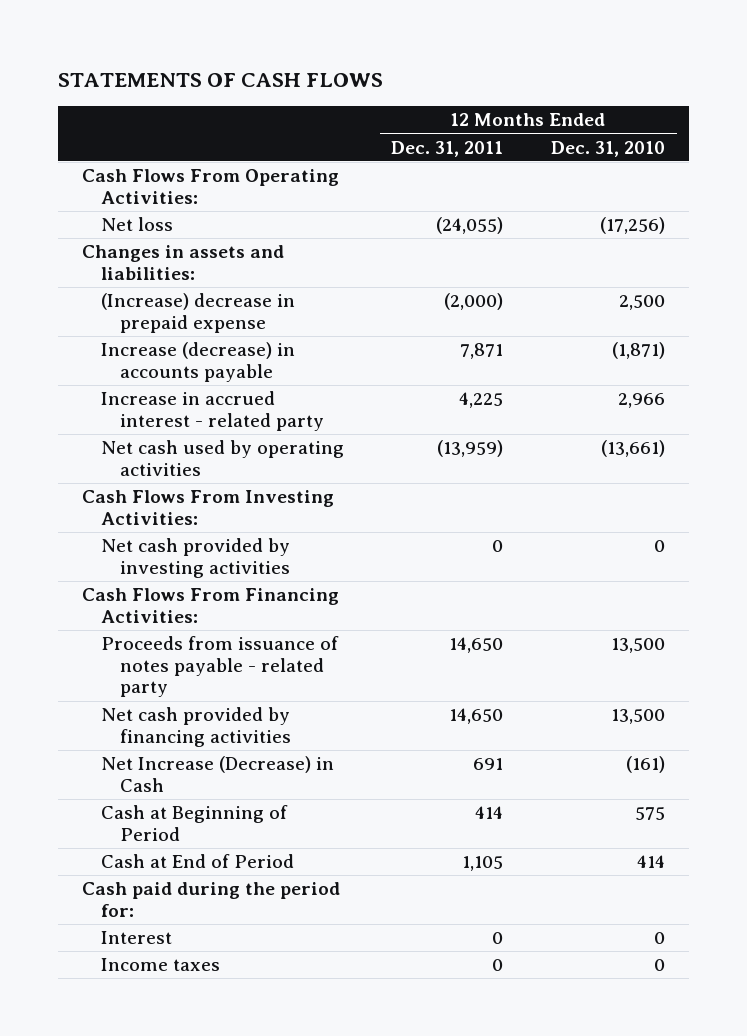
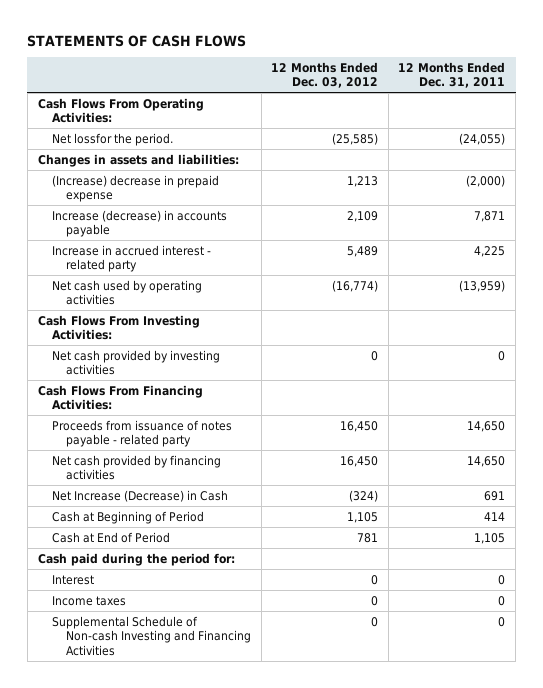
- | 12 Months Ended Dec. 31, 2011 | 12 Months Ended Dec. 31, 2010
+ | 12 Months Ended Dec. 03, 2012 | 12 Months Ended Dec. 31, 2011
- Net loss | (24,055) | (17,256)
+ Net lossfor the period. | (25,585) | (24,055)
+ Supplemental Schedule of Non-cash Investing and Financing Activities | 0 | 0

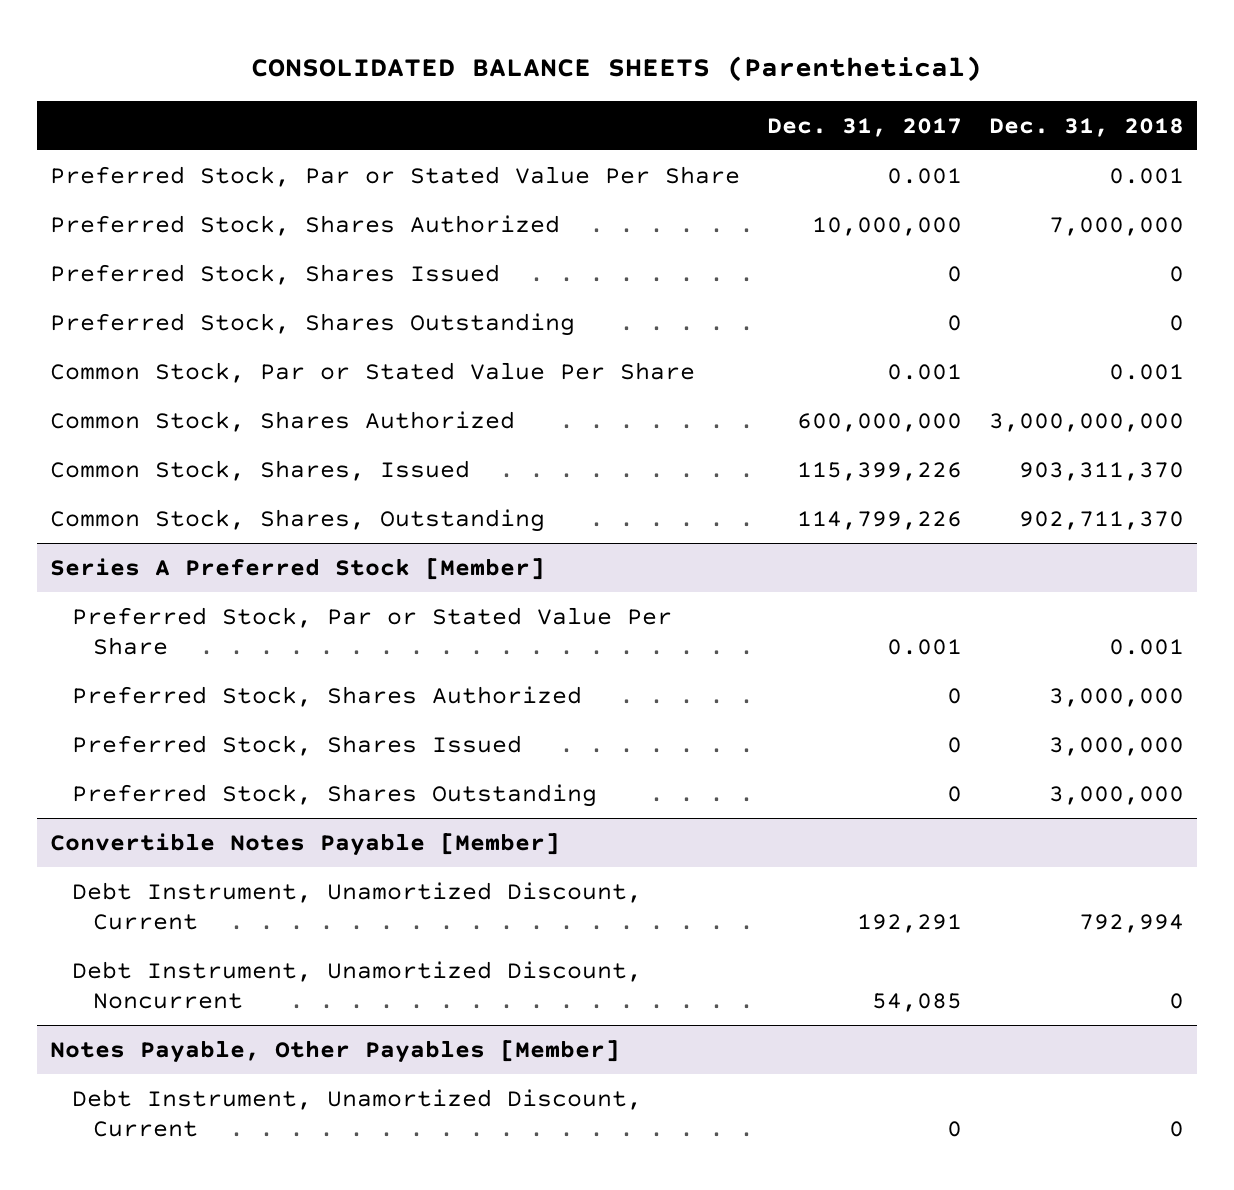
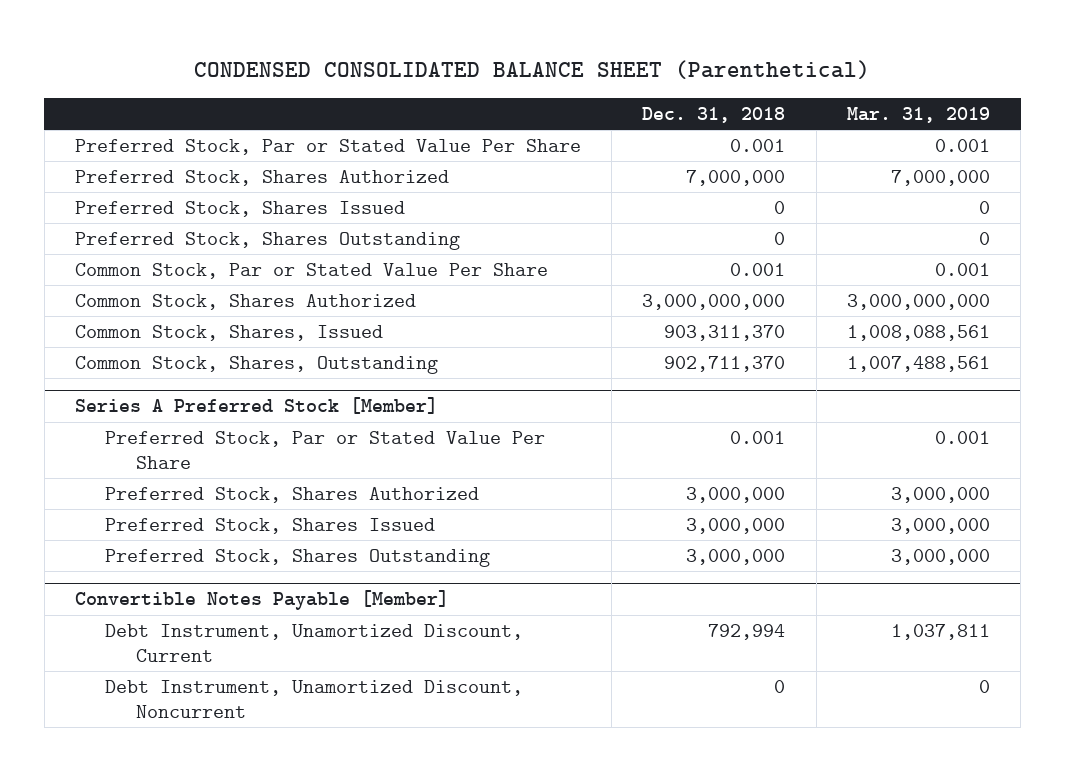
- CONSOLIDATED BALANCE SHEETS (Parenthetical)
+ CONDENSED CONSOLIDATED BALANCE SHEET (Parenthetical)
- | Dec. 31, 2017 | Dec. 31, 2018
+ | Dec. 31, 2018 | Mar. 31, 2019
- Notes Payable, Other Payables [Member]
- Debt Instrument, Unamortized Discount, Current | 0 | 0

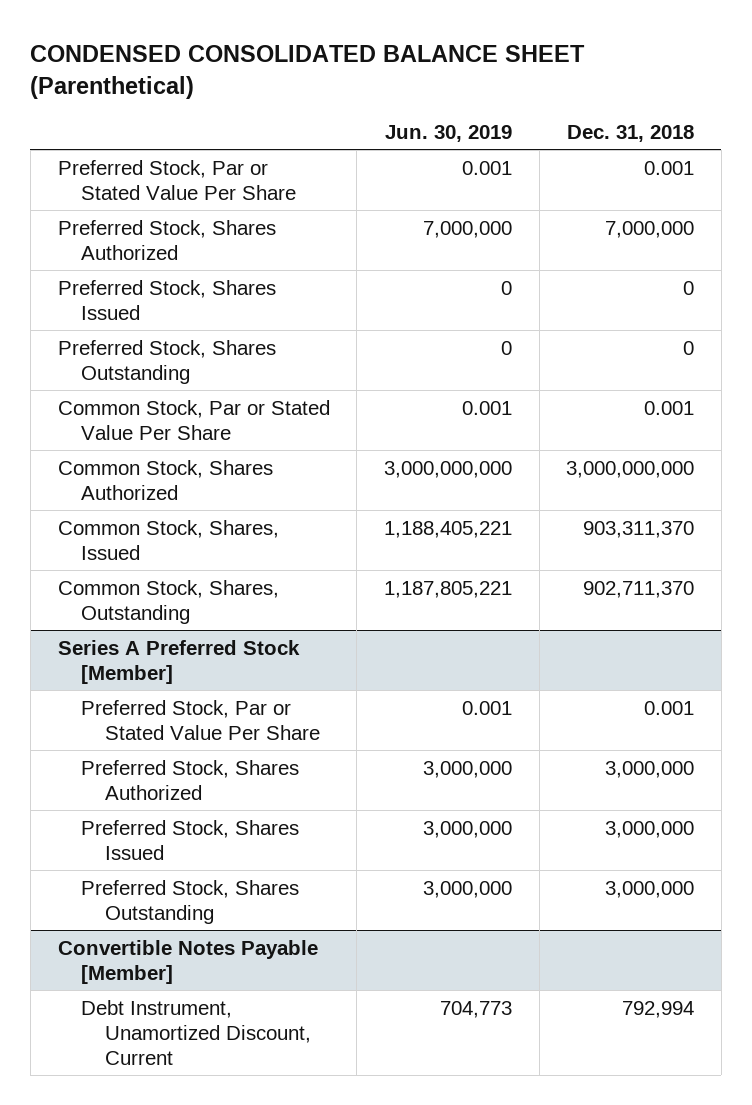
- | Dec. 31, 2018 | Mar. 31, 2019
+ | Jun. 30, 2019 | Dec. 31, 2018
@ Convertible Notes Payable [Member]
- Debt Instrument, Unamortized Discount, Noncurrent | 0 | 0

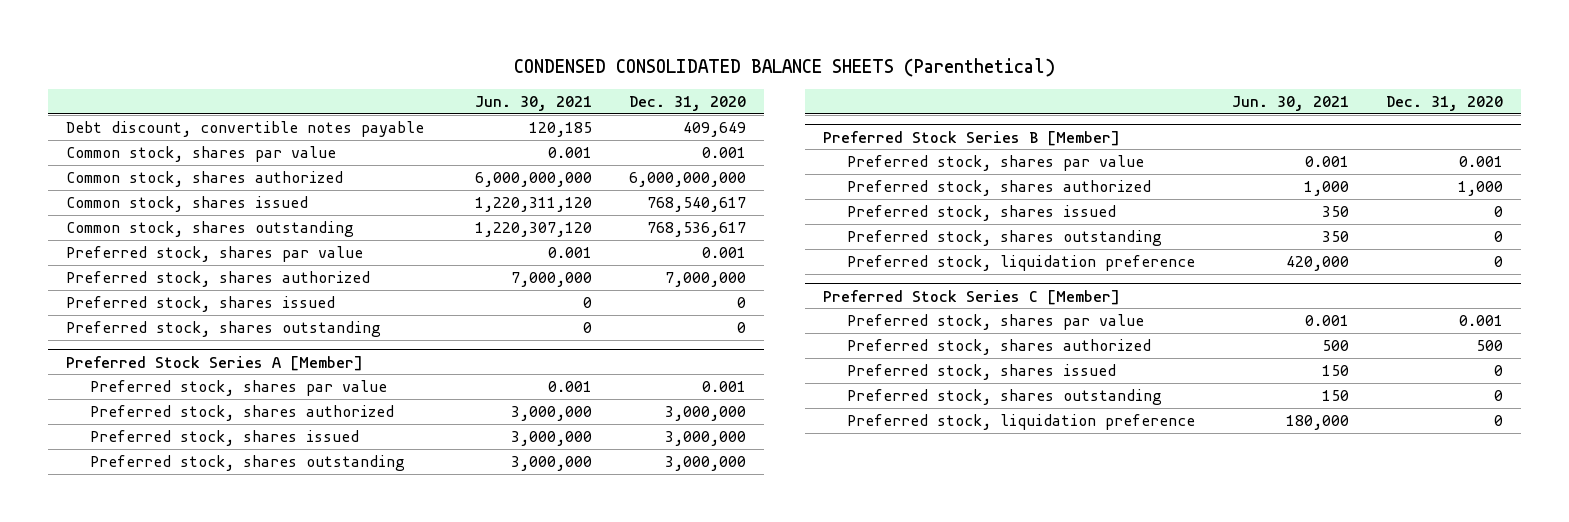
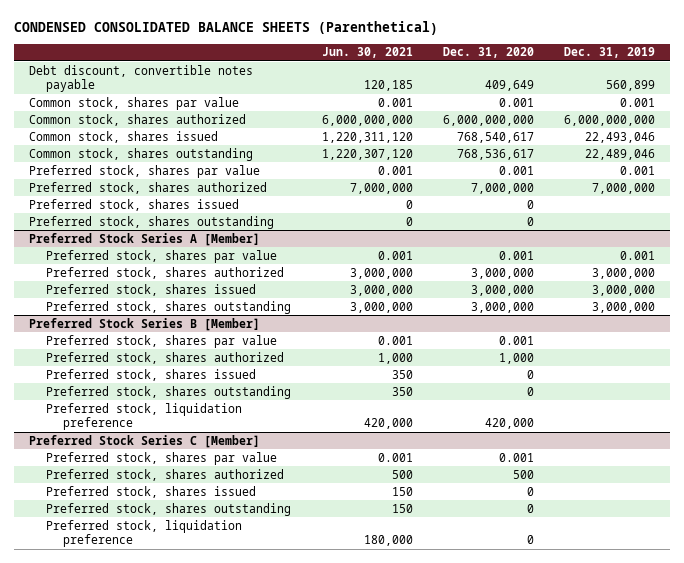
- | Jun. 30, 2021 | Dec. 31, 2020
+ | Jun. 30, 2021 | Dec. 31, 2020 | Dec. 31, 2019
@ Preferred Stock Series B [Member]
- Preferred stock, liquidation preference | 420,000 | 0
+ Preferred stock, liquidation preference | 420,000 | 420,000 |

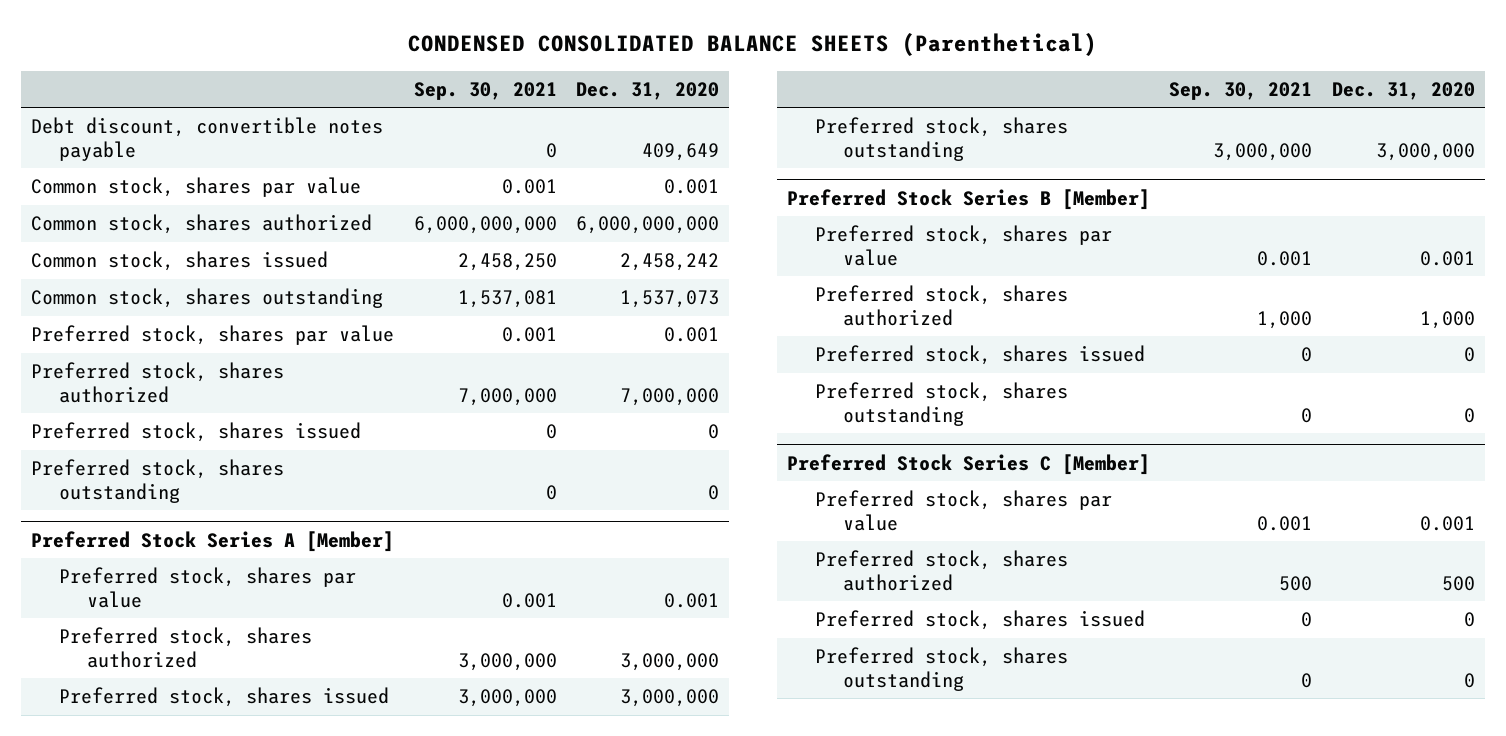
- | Jun. 30, 2021 | Dec. 31, 2020 | Dec. 31, 2019
+ | Sep. 30, 2021 | Dec. 31, 2020
- Common stock, shares issued | 1,220,311,120 | 768,540,617 | 22,493,046
- Common stock, shares outstanding | 1,220,307,120 | 768,536,617 | 22,489,046
+ Common stock, shares issued | 2,458,250 | 2,458,242
+ Common stock, shares outstanding | 1,537,081 | 1,537,073
@ Preferred Stock Series B [Member]
- Preferred stock, liquidation preference | 420,000 | 420,000 |
@ Preferred Stock Series C [Member]
- Preferred stock, liquidation preference | 180,000 | 0 |

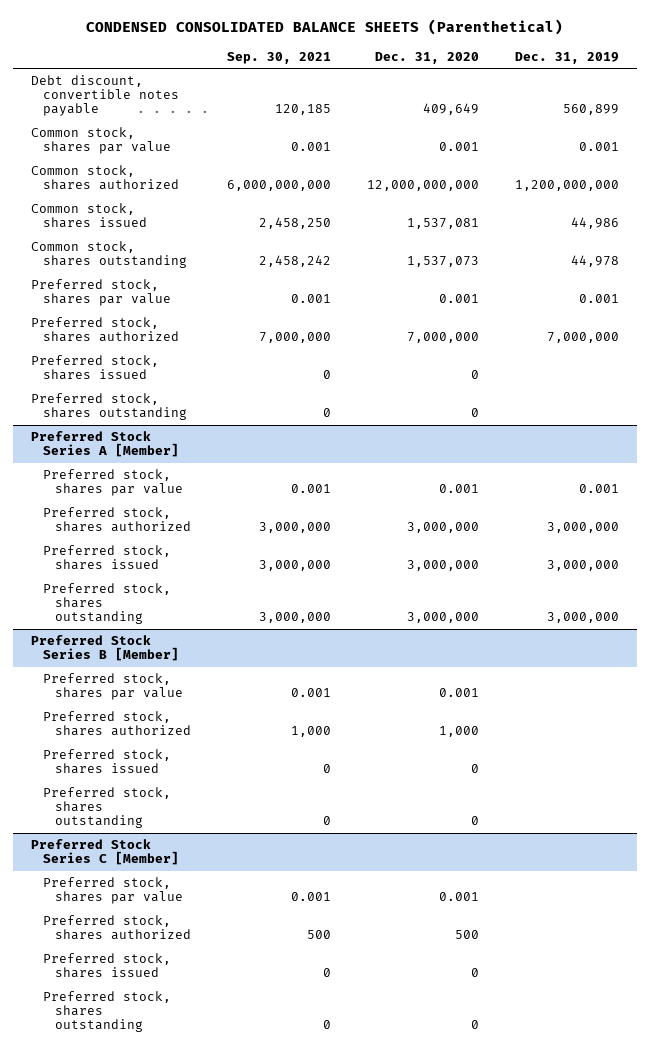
- | Sep. 30, 2021 | Dec. 31, 2020
+ | Sep. 30, 2021 | Dec. 31, 2020 | Dec. 31, 2019
- Debt discount, convertible notes payable | 0 | 409,649
+ Debt discount, convertible notes payable | 120,185 | 409,649 | 560,899
- Common stock, shares authorized | 6,000,000,000 | 6,000,000,000
- Common stock, shares issued | 2,458,250 | 2,458,242
- Common stock, shares outstanding | 1,537,081 | 1,537,073
+ Common stock, shares authorized | 6,000,000,000 | 12,000,000,000 | 1,200,000,000
+ Common stock, shares issued | 2,458,250 | 1,537,081 | 44,986
+ Common stock, shares outstanding | 2,458,242 | 1,537,073 | 44,978

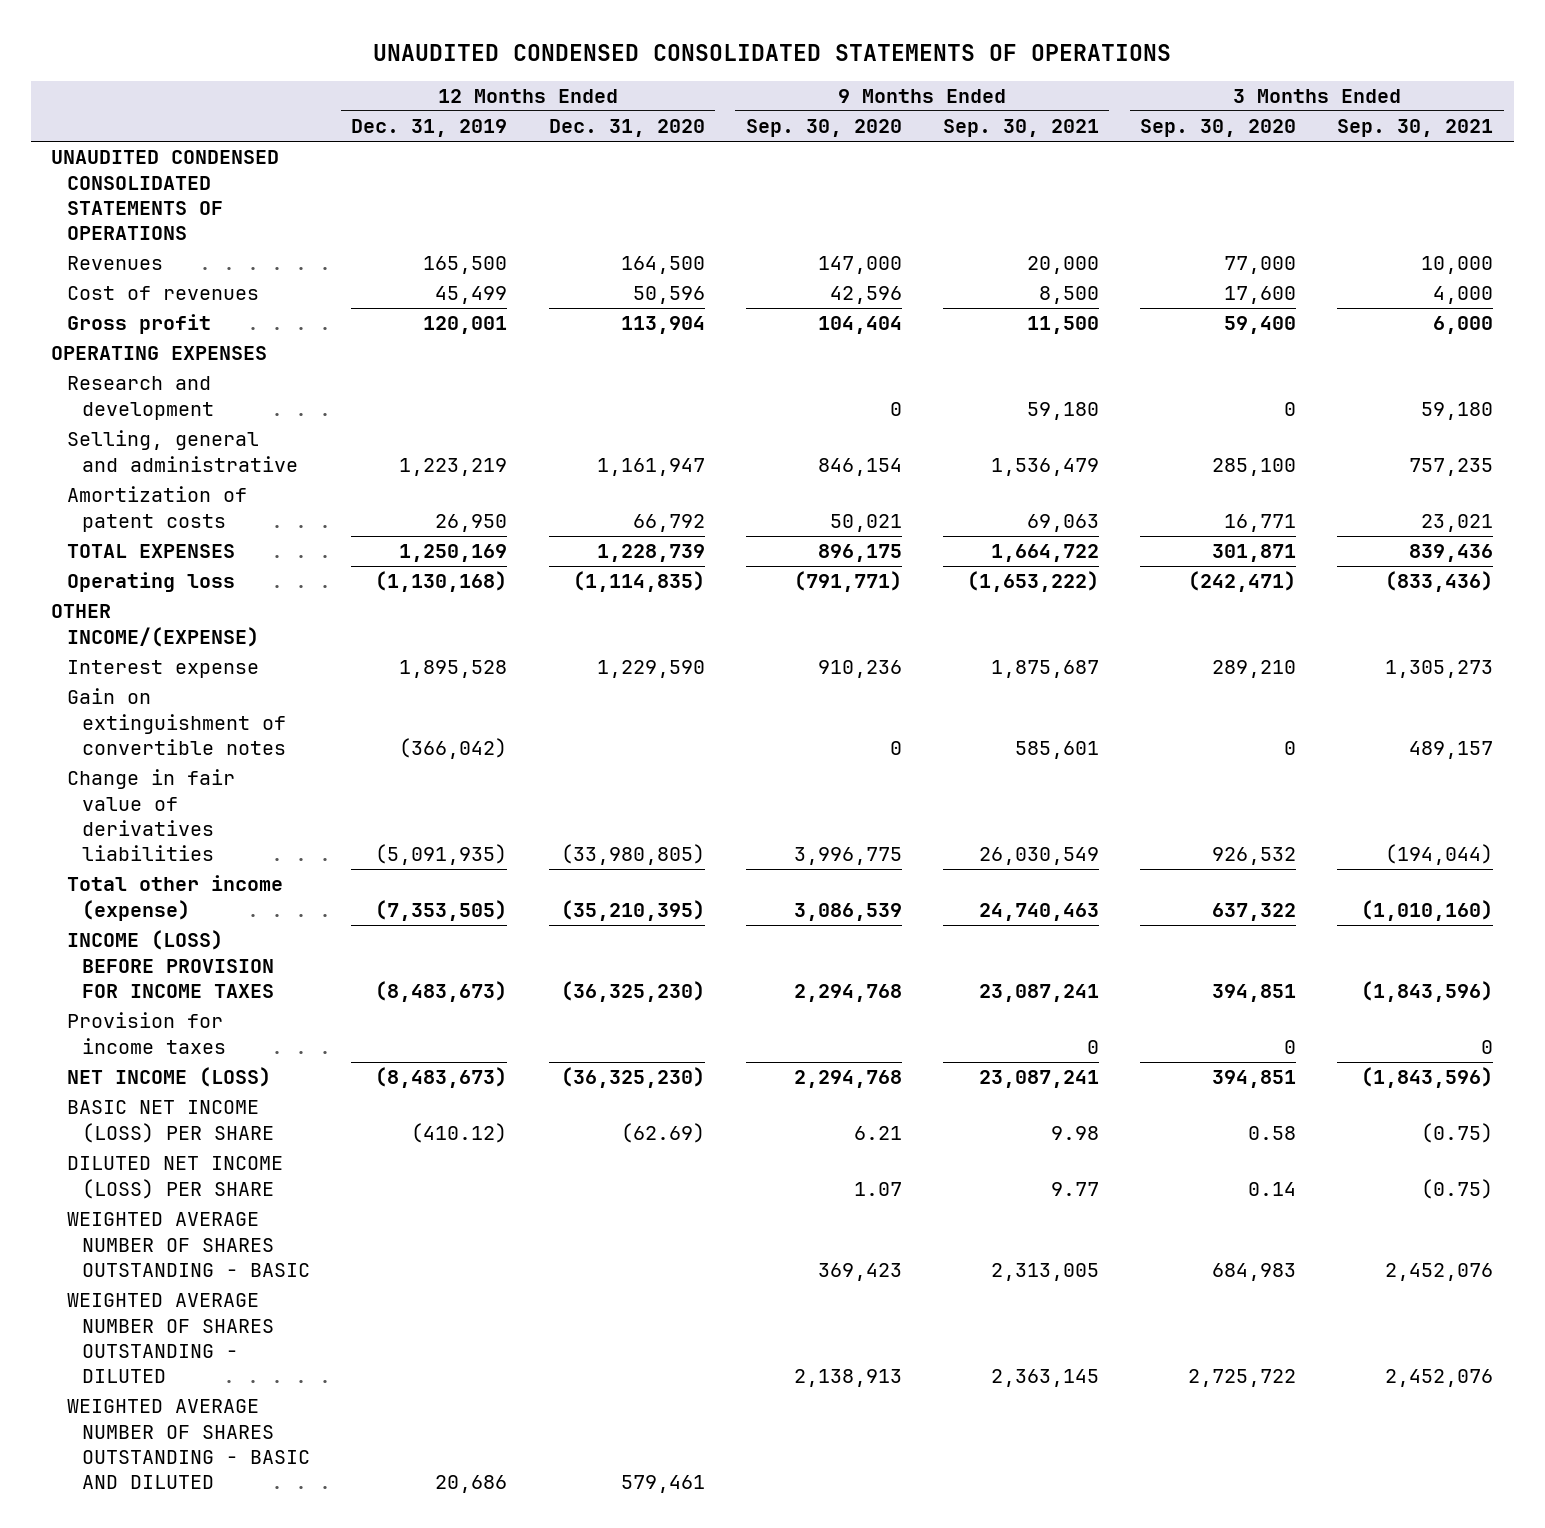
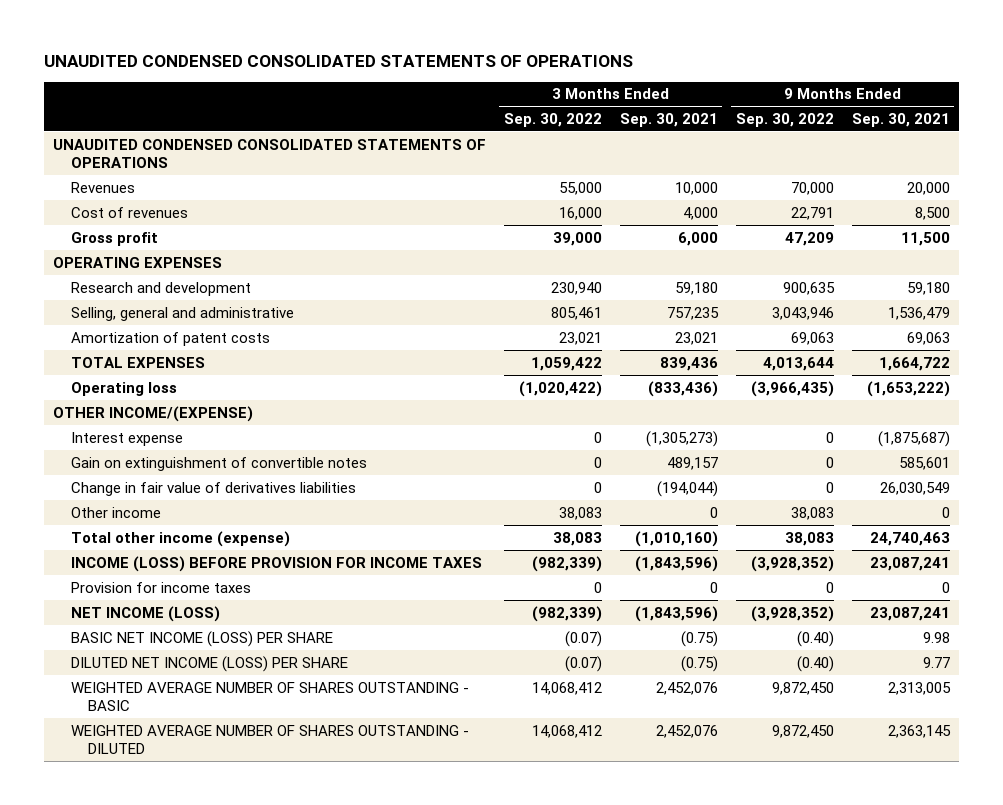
- | 12 Months Ended Dec. 31, 2019 | 12 Months Ended Dec. 31, 2020 | 9 Months Ended Sep. 30, 2020 | 9 Months Ended Sep. 30, 2021 | 3 Months Ended Sep. 30, 2020 | 3 Months Ended Sep. 30, 2021
+ | 3 Months Ended Sep. 30, 2022 | 3 Months Ended Sep. 30, 2021 | 9 Months Ended Sep. 30, 2022 | 9 Months Ended Sep. 30, 2021
- Interest expense | 1,895,528 | 1,229,590 | 910,236 | 1,875,687 | 289,210 | 1,305,273
+ Interest expense | 0 | (1,305,273) | 0 | (1,875,687)
+ Other income | 38,083 | 0 | 38,083 | 0
- WEIGHTED AVERAGE NUMBER OF SHARES OUTSTANDING - BASIC AND DILUTED | 20,686 | 579,461 | | | |

